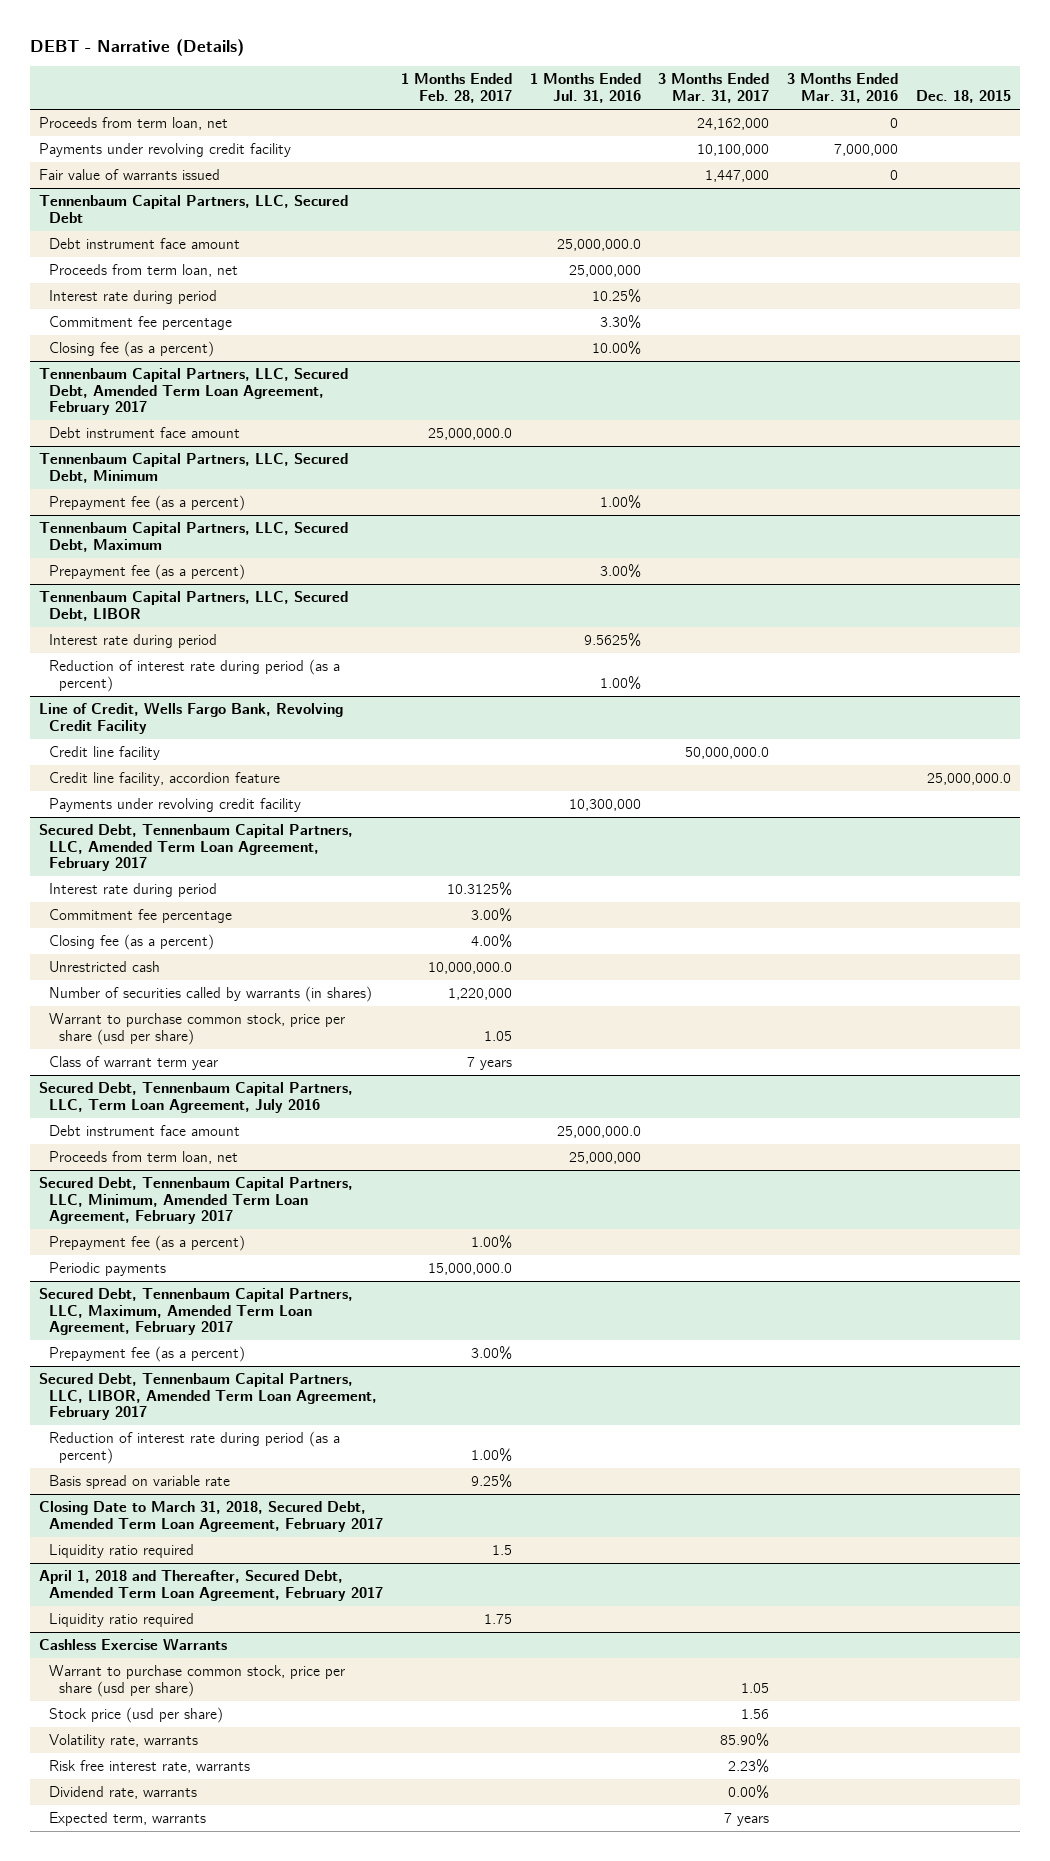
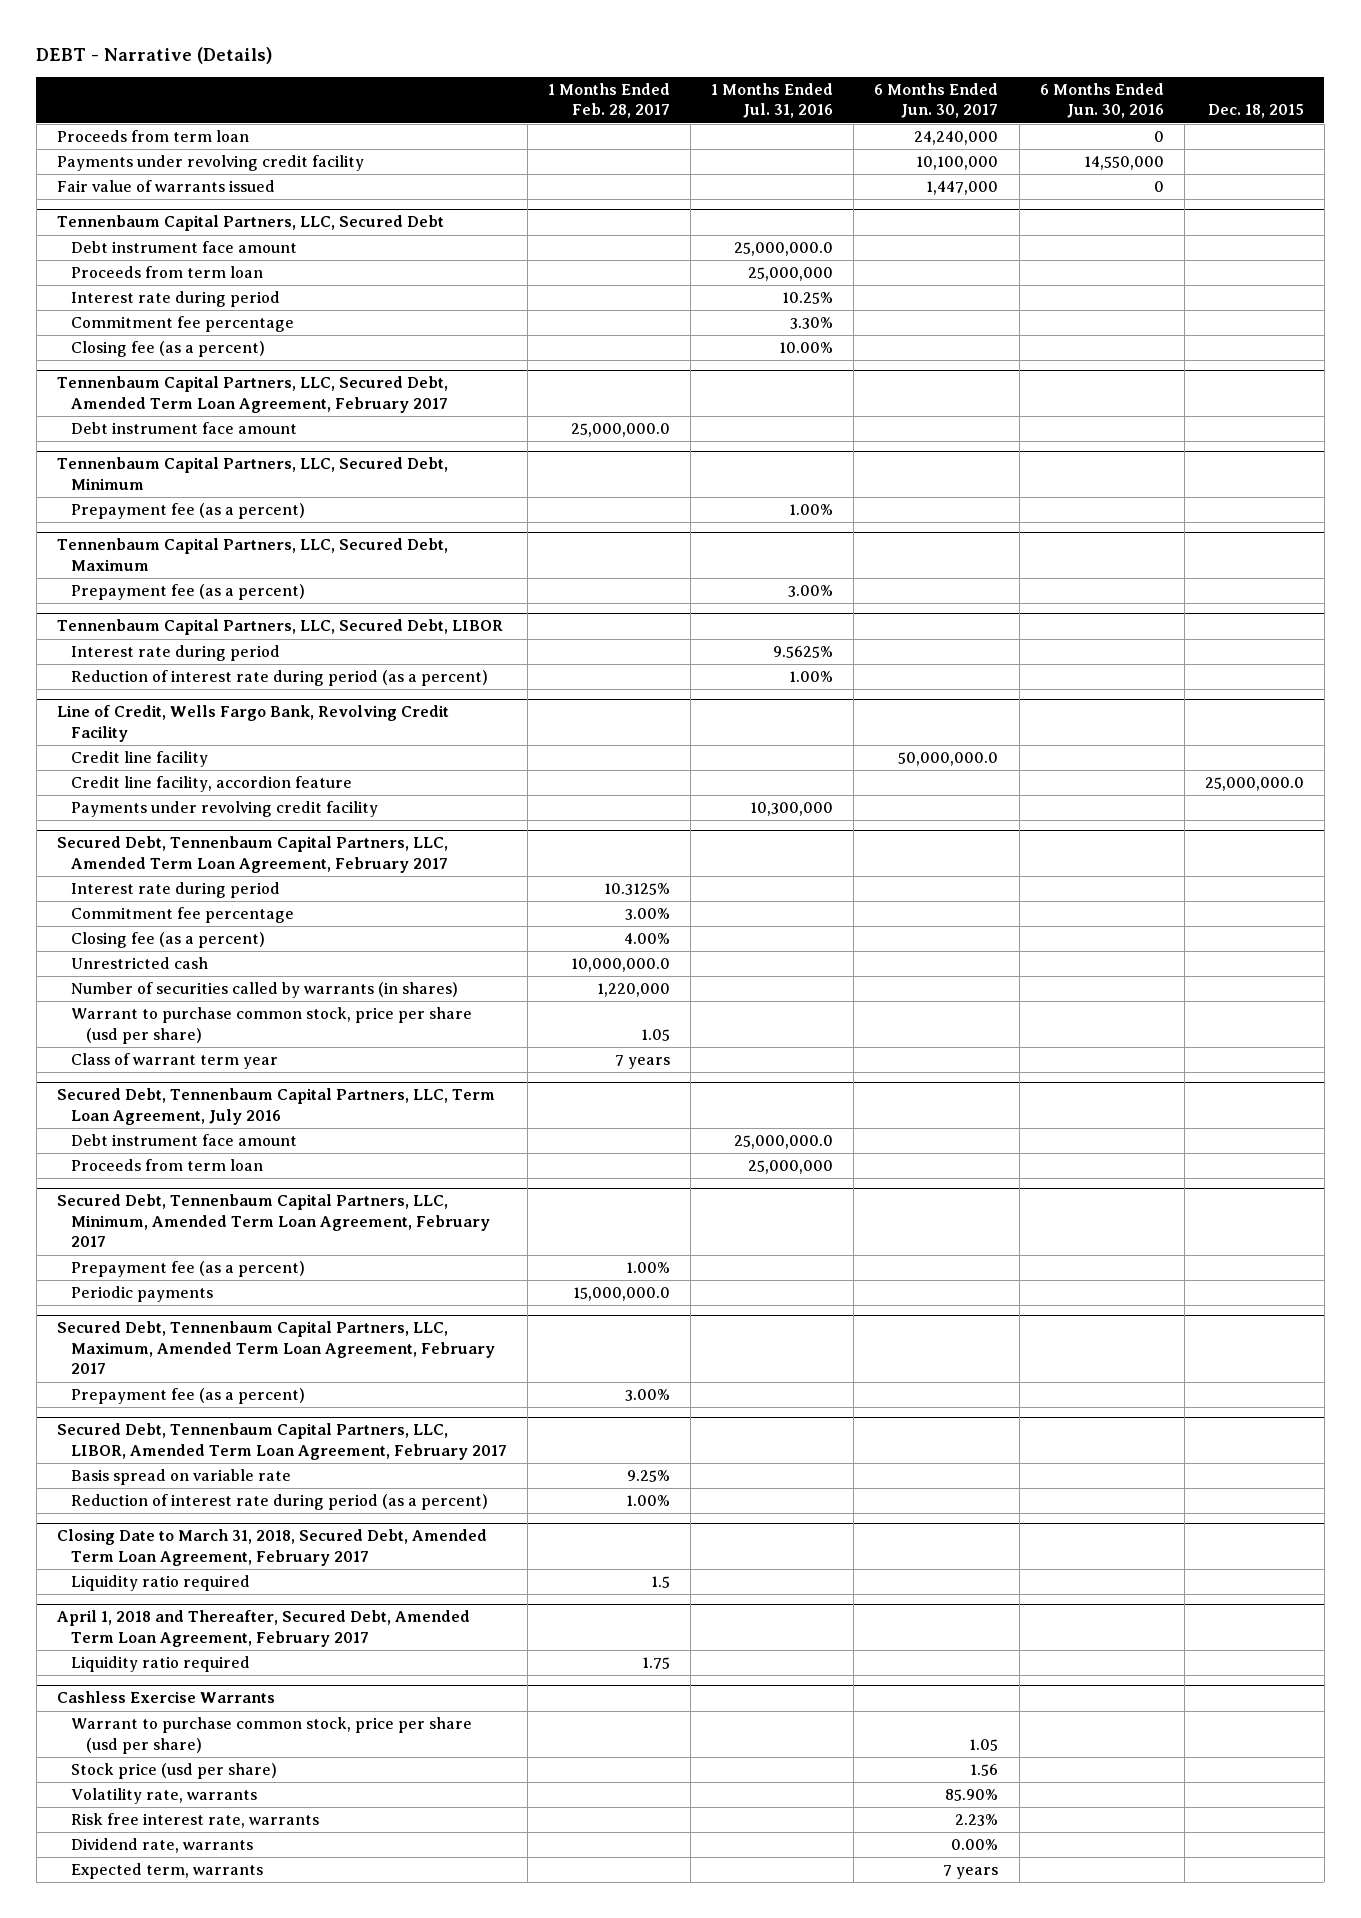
- | 1 Months Ended Feb. 28, 2017 | 1 Months Ended Jul. 31, 2016 | 3 Months Ended Mar. 31, 2017 | 3 Months Ended Mar. 31, 2016 | Dec. 18, 2015
+ | 1 Months Ended Feb. 28, 2017 | 1 Months Ended Jul. 31, 2016 | 6 Months Ended Jun. 30, 2017 | 6 Months Ended Jun. 30, 2016 | Dec. 18, 2015
- Proceeds from term loan, net | | | 24,162,000 | 0 |
+ Proceeds from term loan | | | 24,240,000 | 0 |
@ Tennenbaum Capital Partners, LLC, Secured Debt
- Proceeds from term loan, net | | 25,000,000 | | |
+ Proceeds from term loan | | 25,000,000 | | |
@ Secured Debt, Tennenbaum Capital Partners, LLC, Term Loan Agreement, July 2016
- Proceeds from term loan, net | | 25,000,000 | | |
+ Proceeds from term loan | | 25,000,000 | | |
@ Secured Debt, Tennenbaum Capital Partners, LLC, LIBOR, Amended Term Loan Agreement, February 2017
moved down: Reduction of interest rate during period (as a percent) | 1.00% | | | |

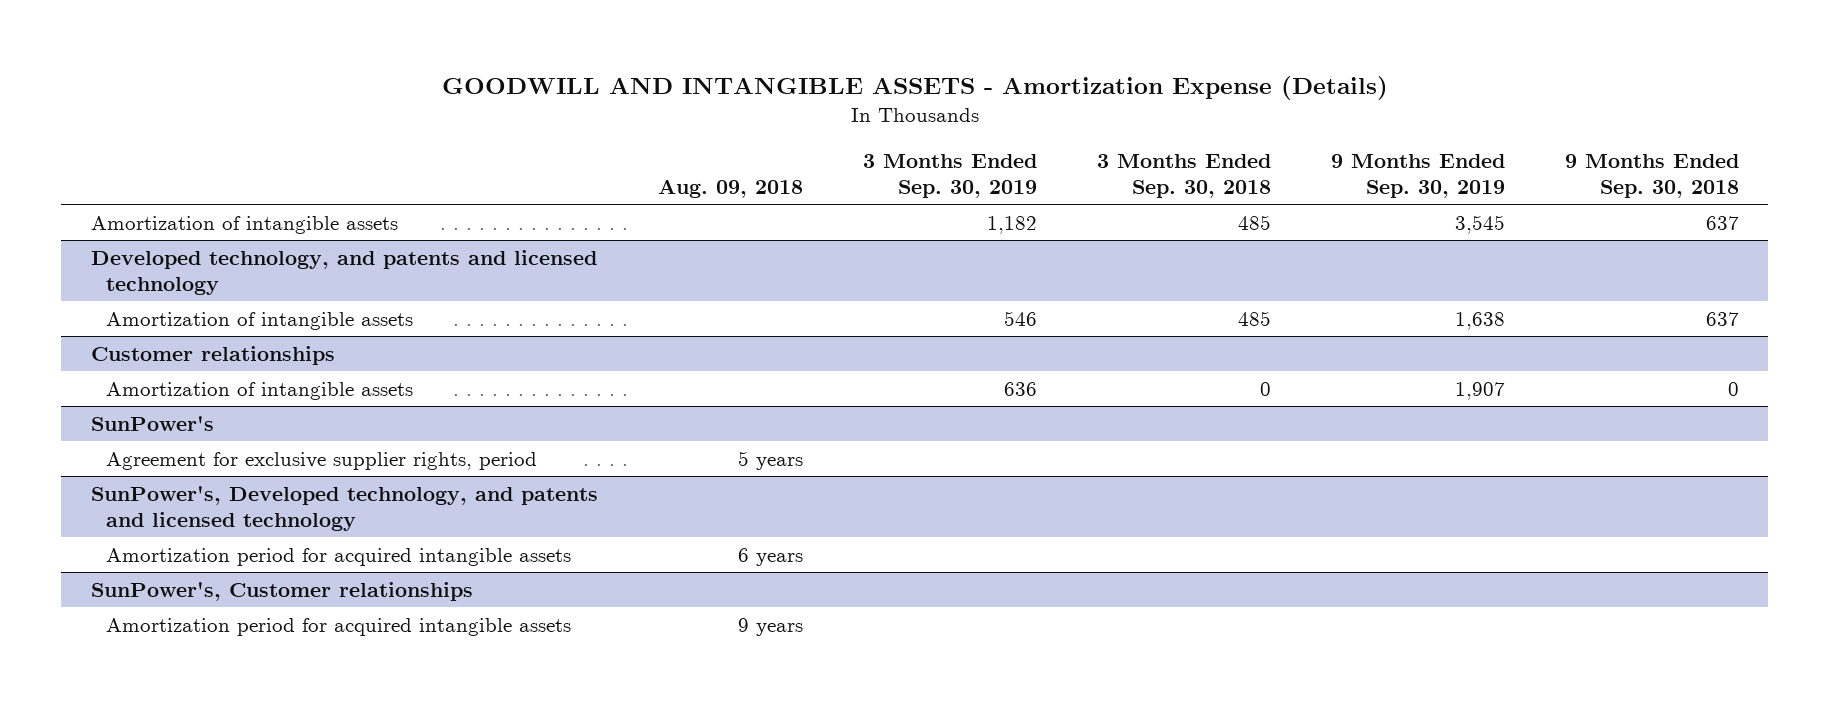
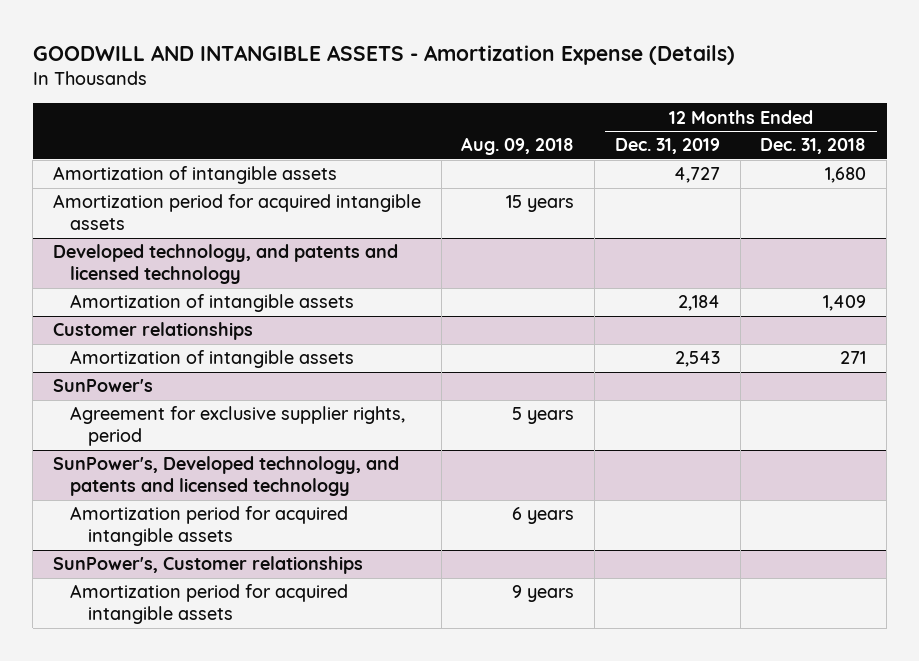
- | Aug. 09, 2018 | 3 Months Ended Sep. 30, 2019 | 3 Months Ended Sep. 30, 2018 | 9 Months Ended Sep. 30, 2019 | 9 Months Ended Sep. 30, 2018
+ | Aug. 09, 2018 | 12 Months Ended Dec. 31, 2019 | 12 Months Ended Dec. 31, 2018
+ Amortization period for acquired intangible assets | 15 years | |

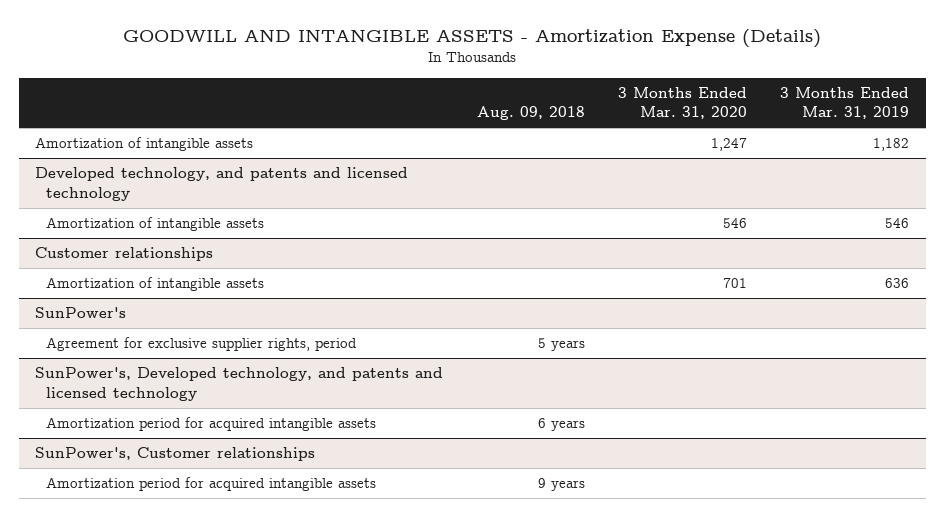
- | Aug. 09, 2018 | 12 Months Ended Dec. 31, 2019 | 12 Months Ended Dec. 31, 2018
+ | Aug. 09, 2018 | 3 Months Ended Mar. 31, 2020 | 3 Months Ended Mar. 31, 2019
- Amortization period for acquired intangible assets | 15 years | |

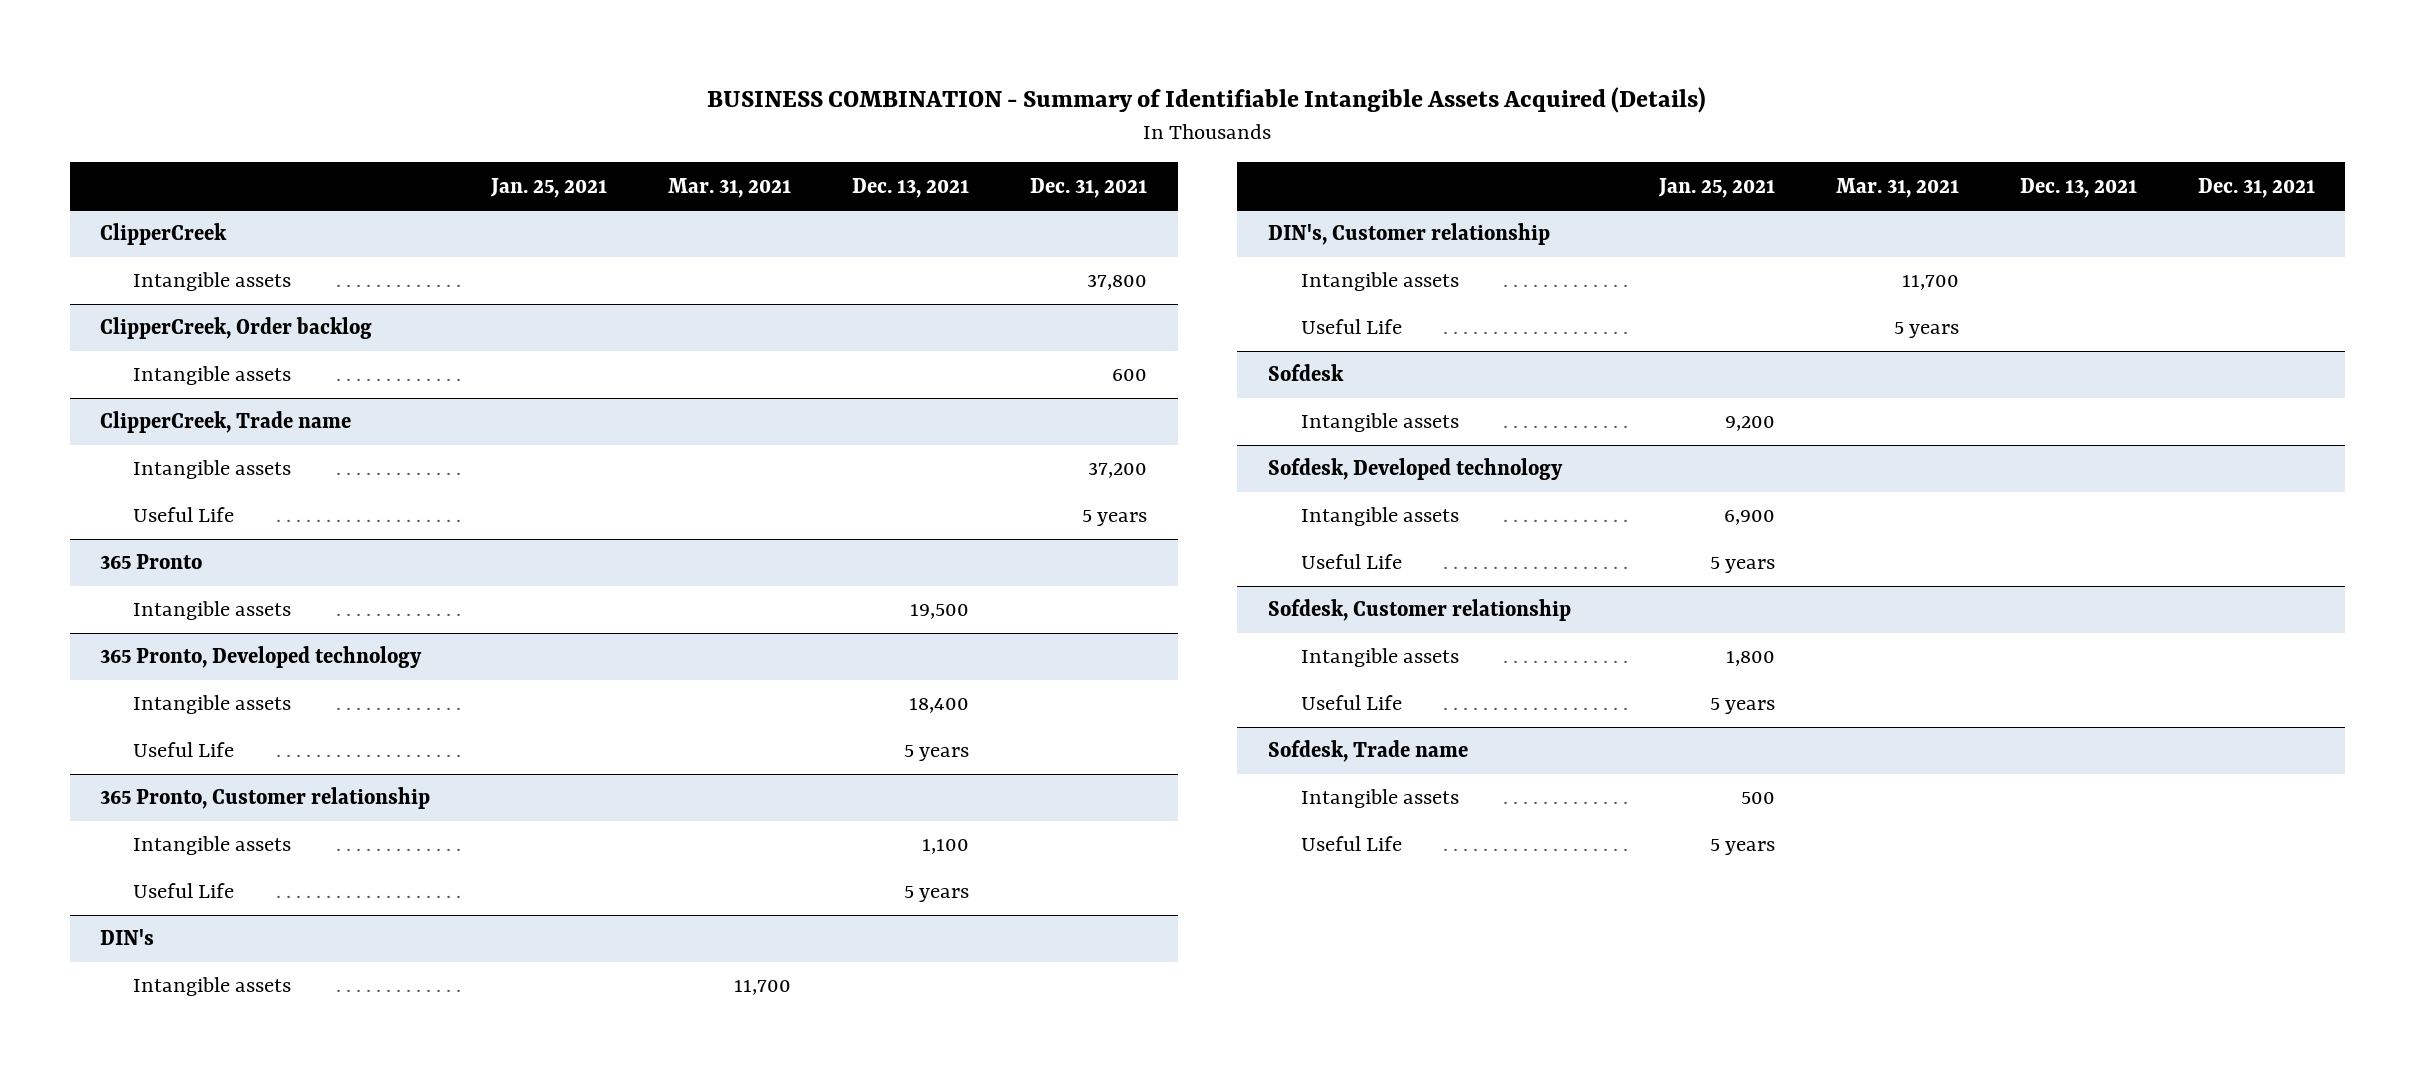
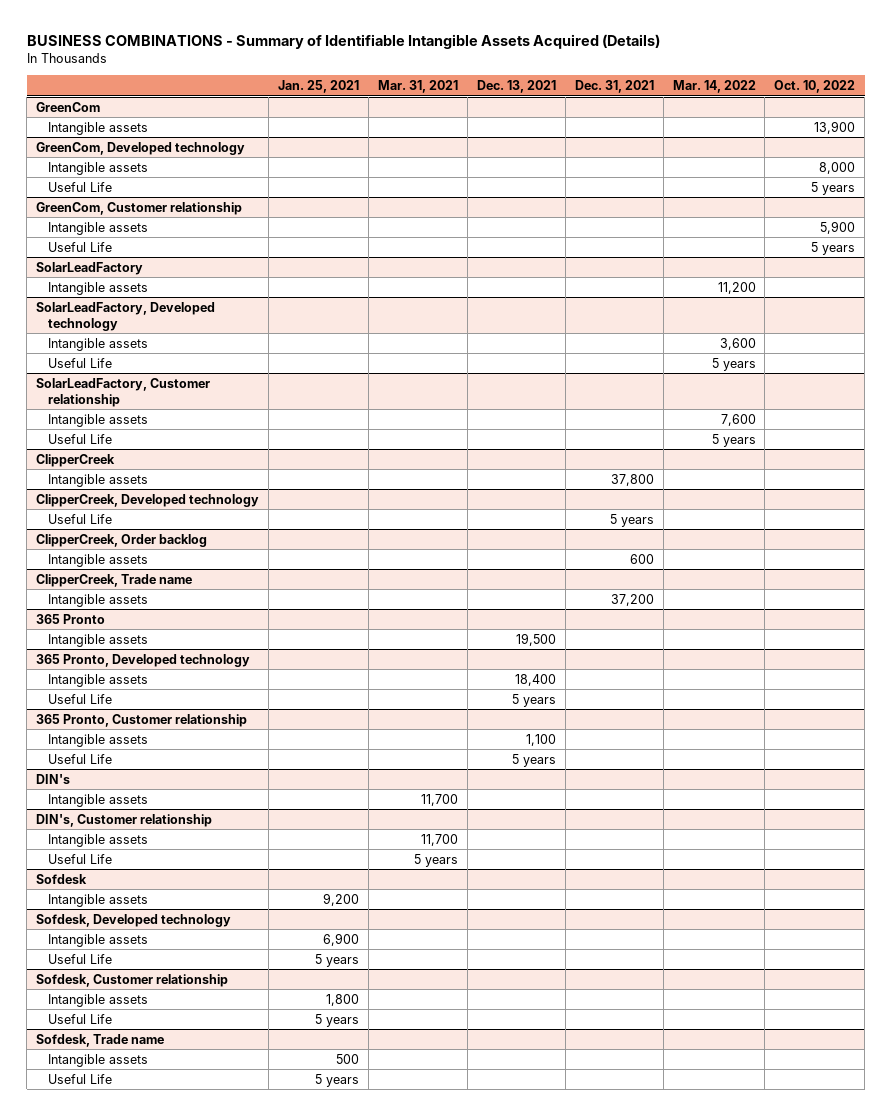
- BUSINESS COMBINATION - Summary of Identifiable Intangible Assets Acquired (Details)
+ BUSINESS COMBINATIONS - Summary of Identifiable Intangible Assets Acquired (Details)
- | Jan. 25, 2021 | Mar. 31, 2021 | Dec. 13, 2021 | Dec. 31, 2021
+ | Jan. 25, 2021 | Mar. 31, 2021 | Dec. 13, 2021 | Dec. 31, 2021 | Mar. 14, 2022 | Oct. 10, 2022
+ GreenCom
+ Intangible assets | | | | | | 13,900
+ GreenCom, Developed technology
+ Intangible assets | | | | | | 8,000
+ Useful Life | | | | | | 5 years
+ GreenCom, Customer relationship
+ Intangible assets | | | | | | 5,900
+ Useful Life | | | | | | 5 years
+ SolarLeadFactory
+ Intangible assets | | | | | 11,200 |
+ SolarLeadFactory, Developed technology
+ Intangible assets | | | | | 3,600 |
+ Useful Life | | | | | 5 years |
+ SolarLeadFactory, Customer relationship
+ Intangible assets | | | | | 7,600 |
+ Useful Life | | | | | 5 years |
+ ClipperCreek, Developed technology
+ Useful Life | | | | 5 years | |
@ ClipperCreek, Trade name
- Useful Life | | | | 5 years

